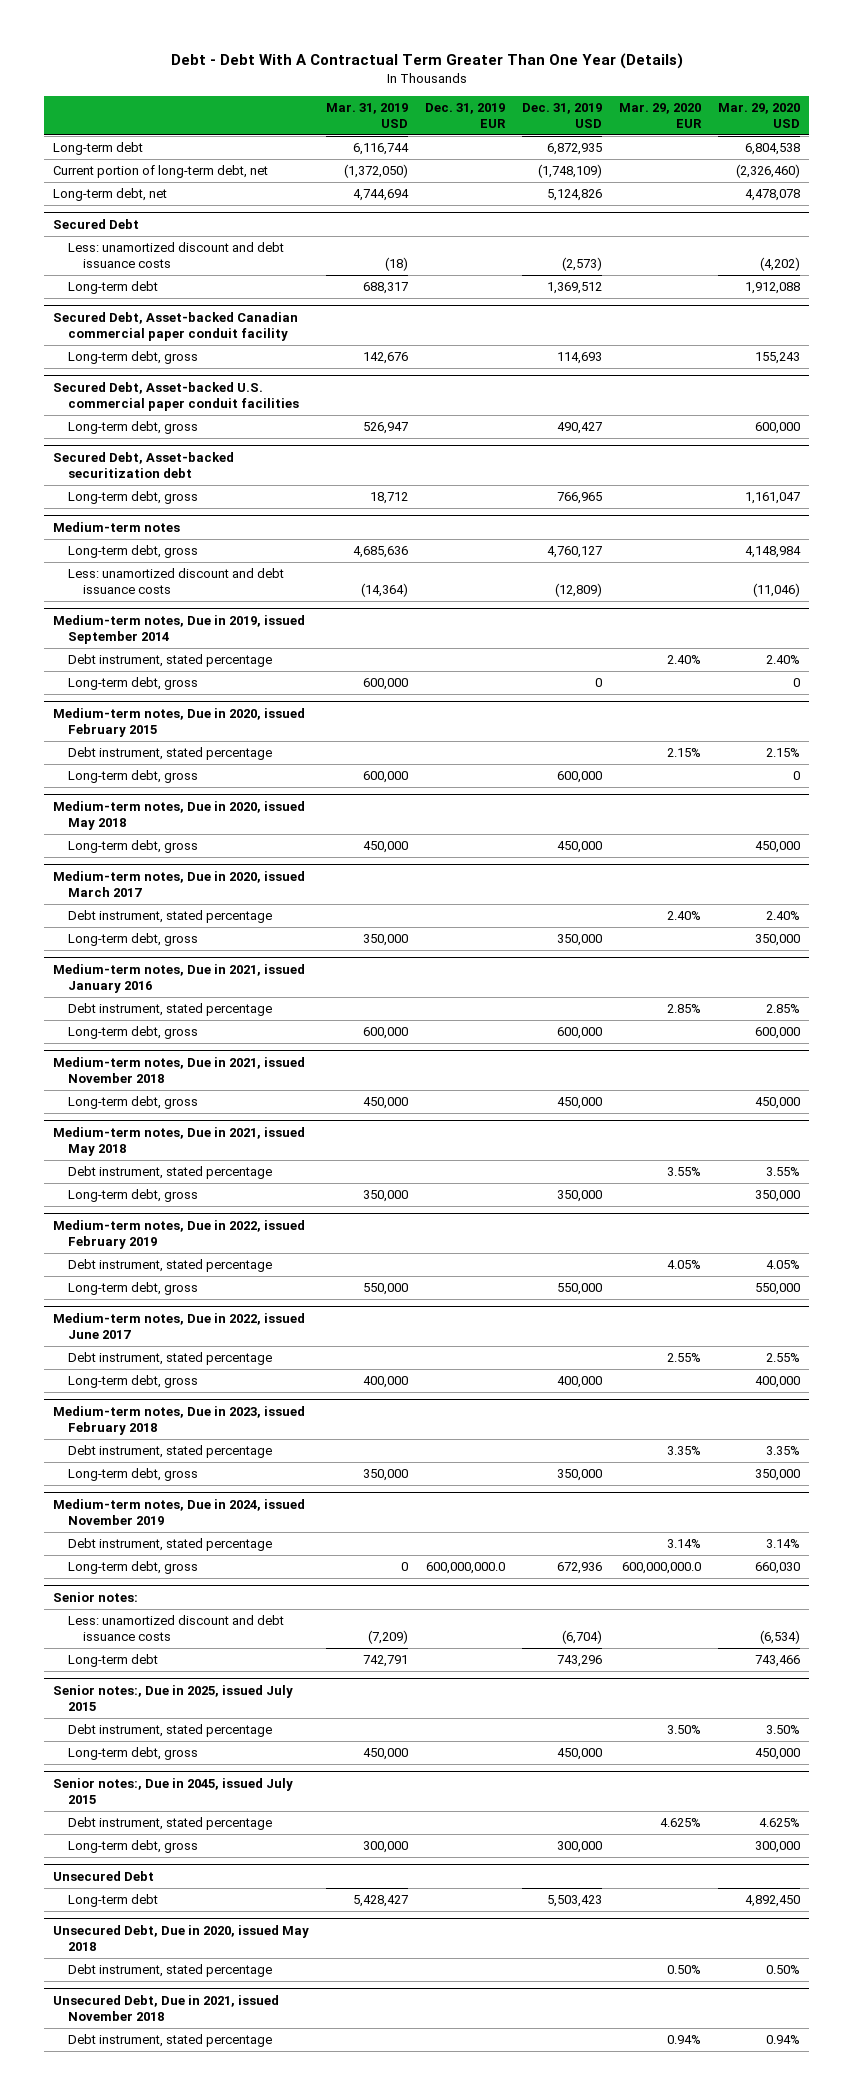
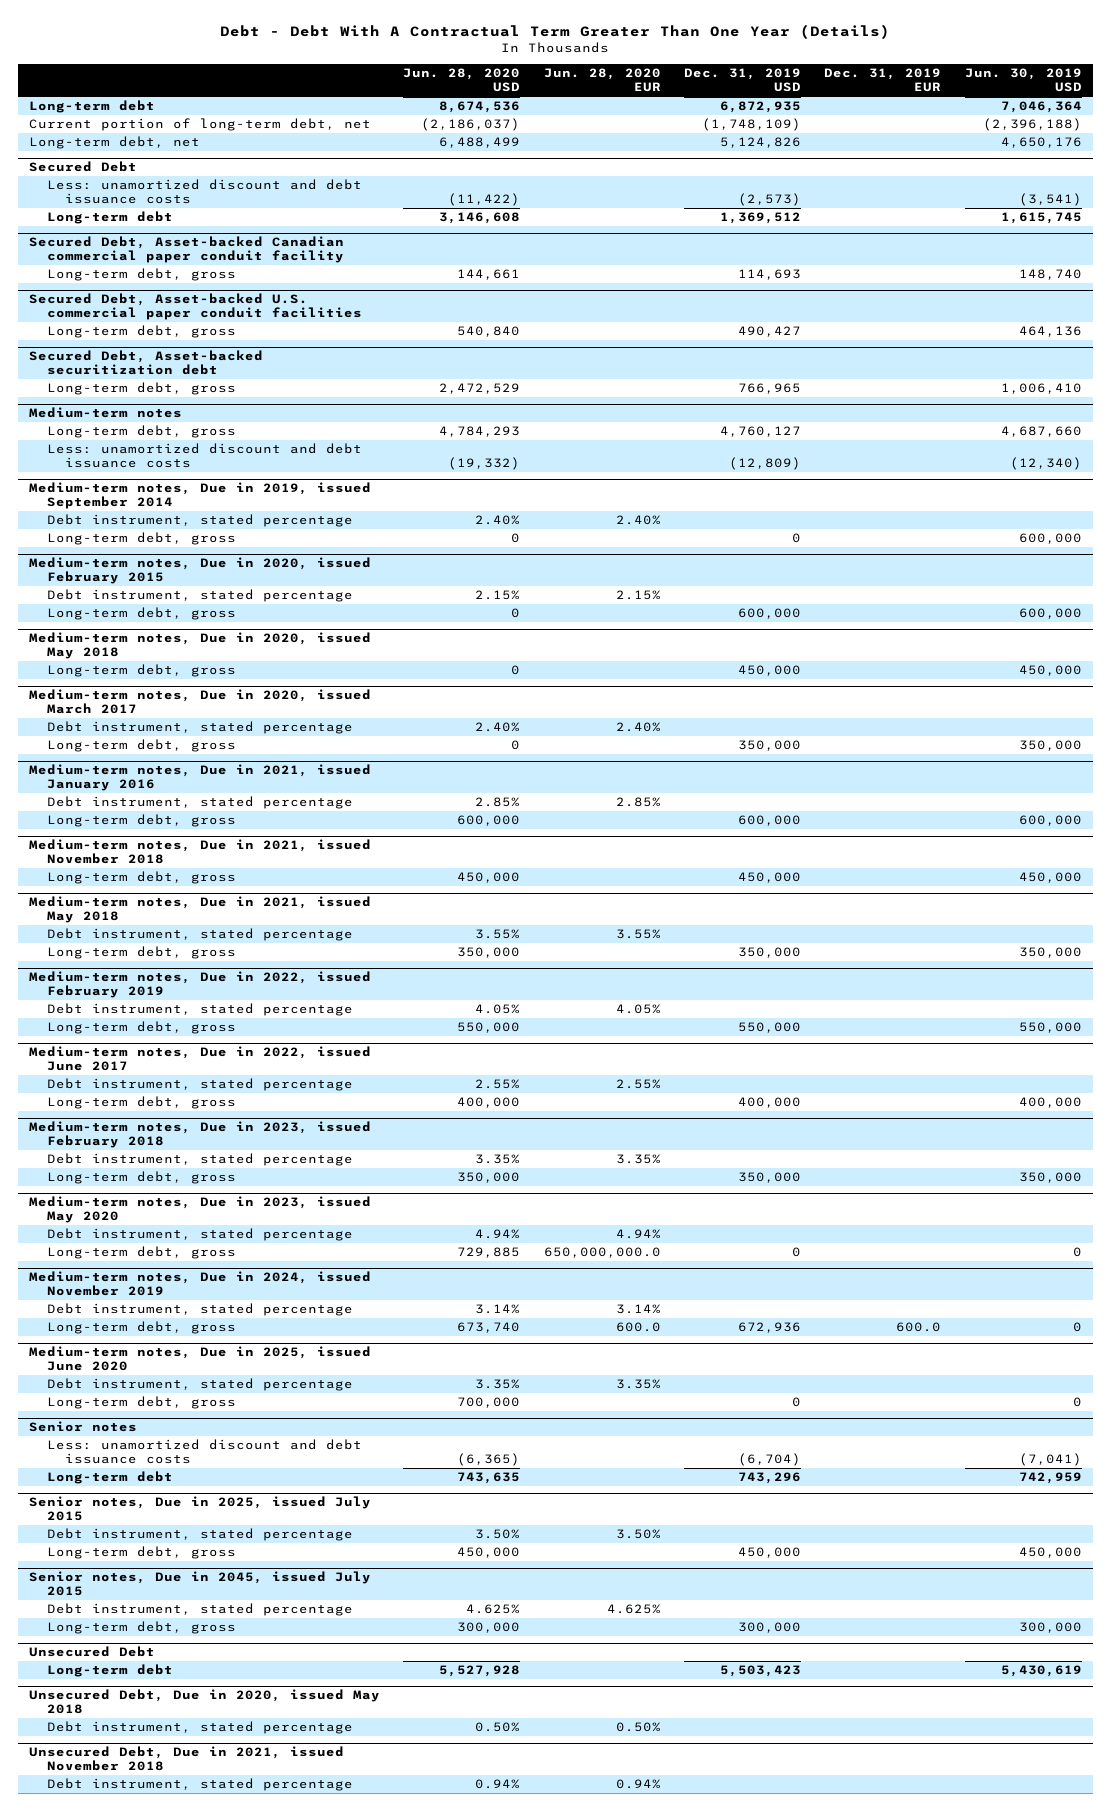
- | Mar. 31, 2019 USD | Dec. 31, 2019 EUR | Dec. 31, 2019 USD | Mar. 29, 2020 EUR | Mar. 29, 2020 USD
+ | Jun. 28, 2020 USD | Jun. 28, 2020 EUR | Dec. 31, 2019 USD | Dec. 31, 2019 EUR | Jun. 30, 2019 USD
+ Medium-term notes, Due in 2023, issued May 2020
+ Debt instrument, stated percentage | 4.94% | 4.94% | | |
+ Long-term debt, gross | 729,885 | 650,000,000.0 | 0 | | 0
@ Medium-term notes, Due in 2024, issued November 2019
- Long-term debt, gross | 0 | 600,000,000.0 | 672,936 | 600,000,000.0 | 660,030
- Senior notes:
@ Medium-term notes, Due in 2024, issued November 2019
+ Long-term debt, gross | 673,740 | 600.0 | 672,936 | 600.0 | 0
+ Medium-term notes, Due in 2025, issued June 2020
+ Debt instrument, stated percentage | 3.35% | 3.35% | | |
+ Long-term debt, gross | 700,000 | | 0 | | 0
+ Senior notes
- Senior notes:, Due in 2025, issued July 2015
+ Senior notes, Due in 2025, issued July 2015
- Senior notes:, Due in 2045, issued July 2015
+ Senior notes, Due in 2045, issued July 2015

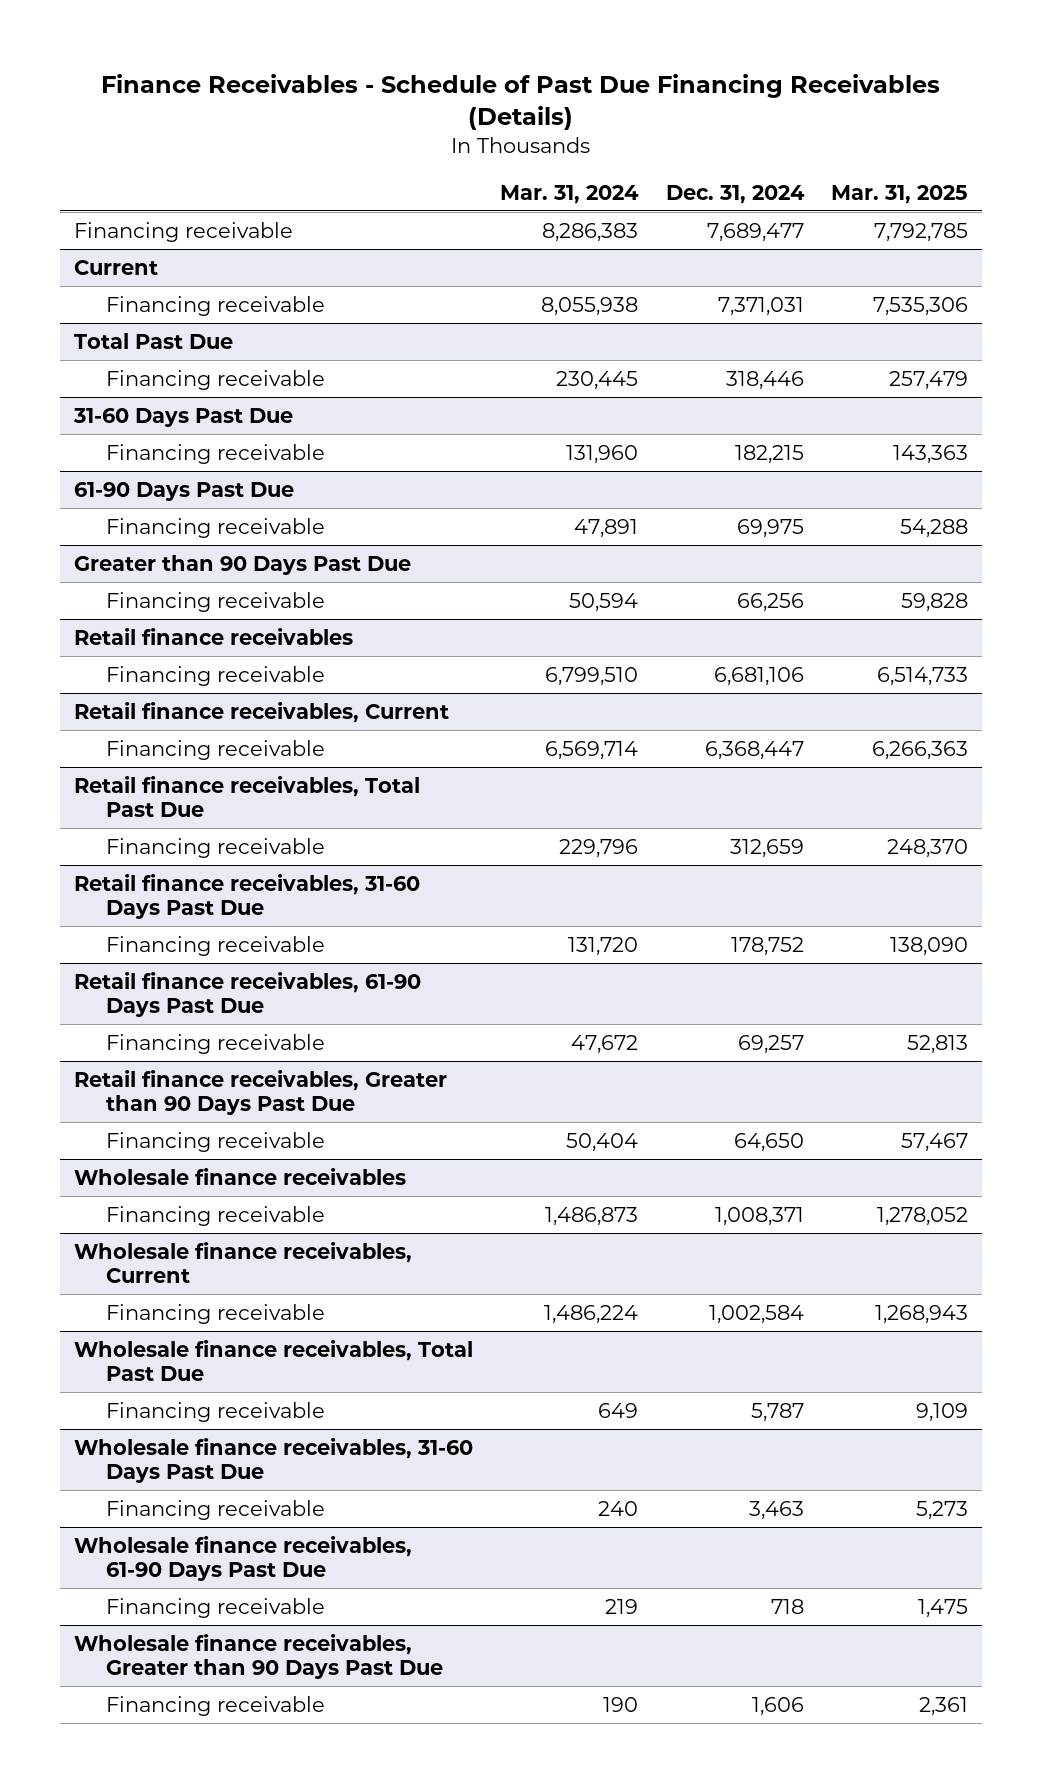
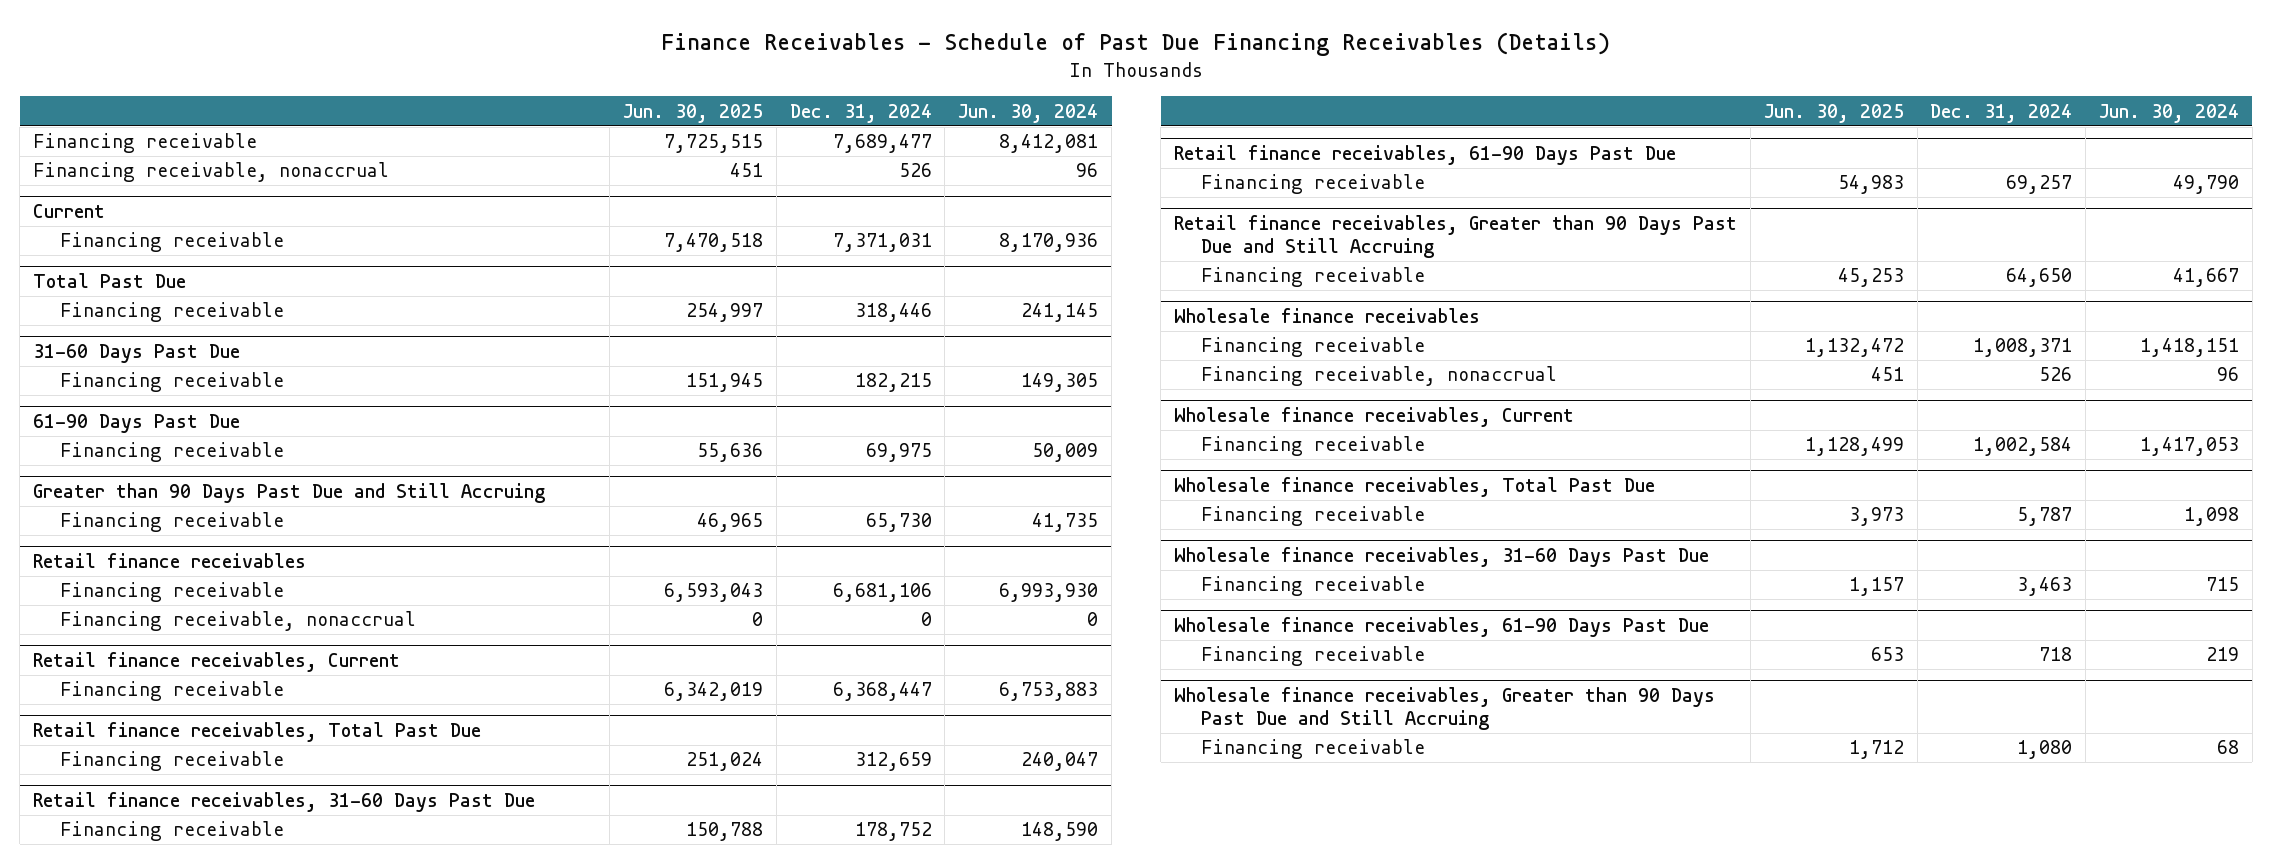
- | Mar. 31, 2024 | Dec. 31, 2024 | Mar. 31, 2025
+ | Jun. 30, 2025 | Dec. 31, 2024 | Jun. 30, 2024
+ Financing receivable, nonaccrual | 451 | 526 | 96
- Greater than 90 Days Past Due
- Financing receivable | 50,594 | 66,256 | 59,828
+ Greater than 90 Days Past Due and Still Accruing
+ Financing receivable | 46,965 | 65,730 | 41,735
@ Retail finance receivables
+ Financing receivable, nonaccrual | 0 | 0 | 0
- Retail finance receivables, Greater than 90 Days Past Due
+ Retail finance receivables, Greater than 90 Days Past Due and Still Accruing
@ Wholesale finance receivables
+ Financing receivable, nonaccrual | 451 | 526 | 96
- Wholesale finance receivables, Greater than 90 Days Past Due
- Financing receivable | 190 | 1,606 | 2,361
+ Wholesale finance receivables, Greater than 90 Days Past Due and Still Accruing
+ Financing receivable | 1,712 | 1,080 | 68

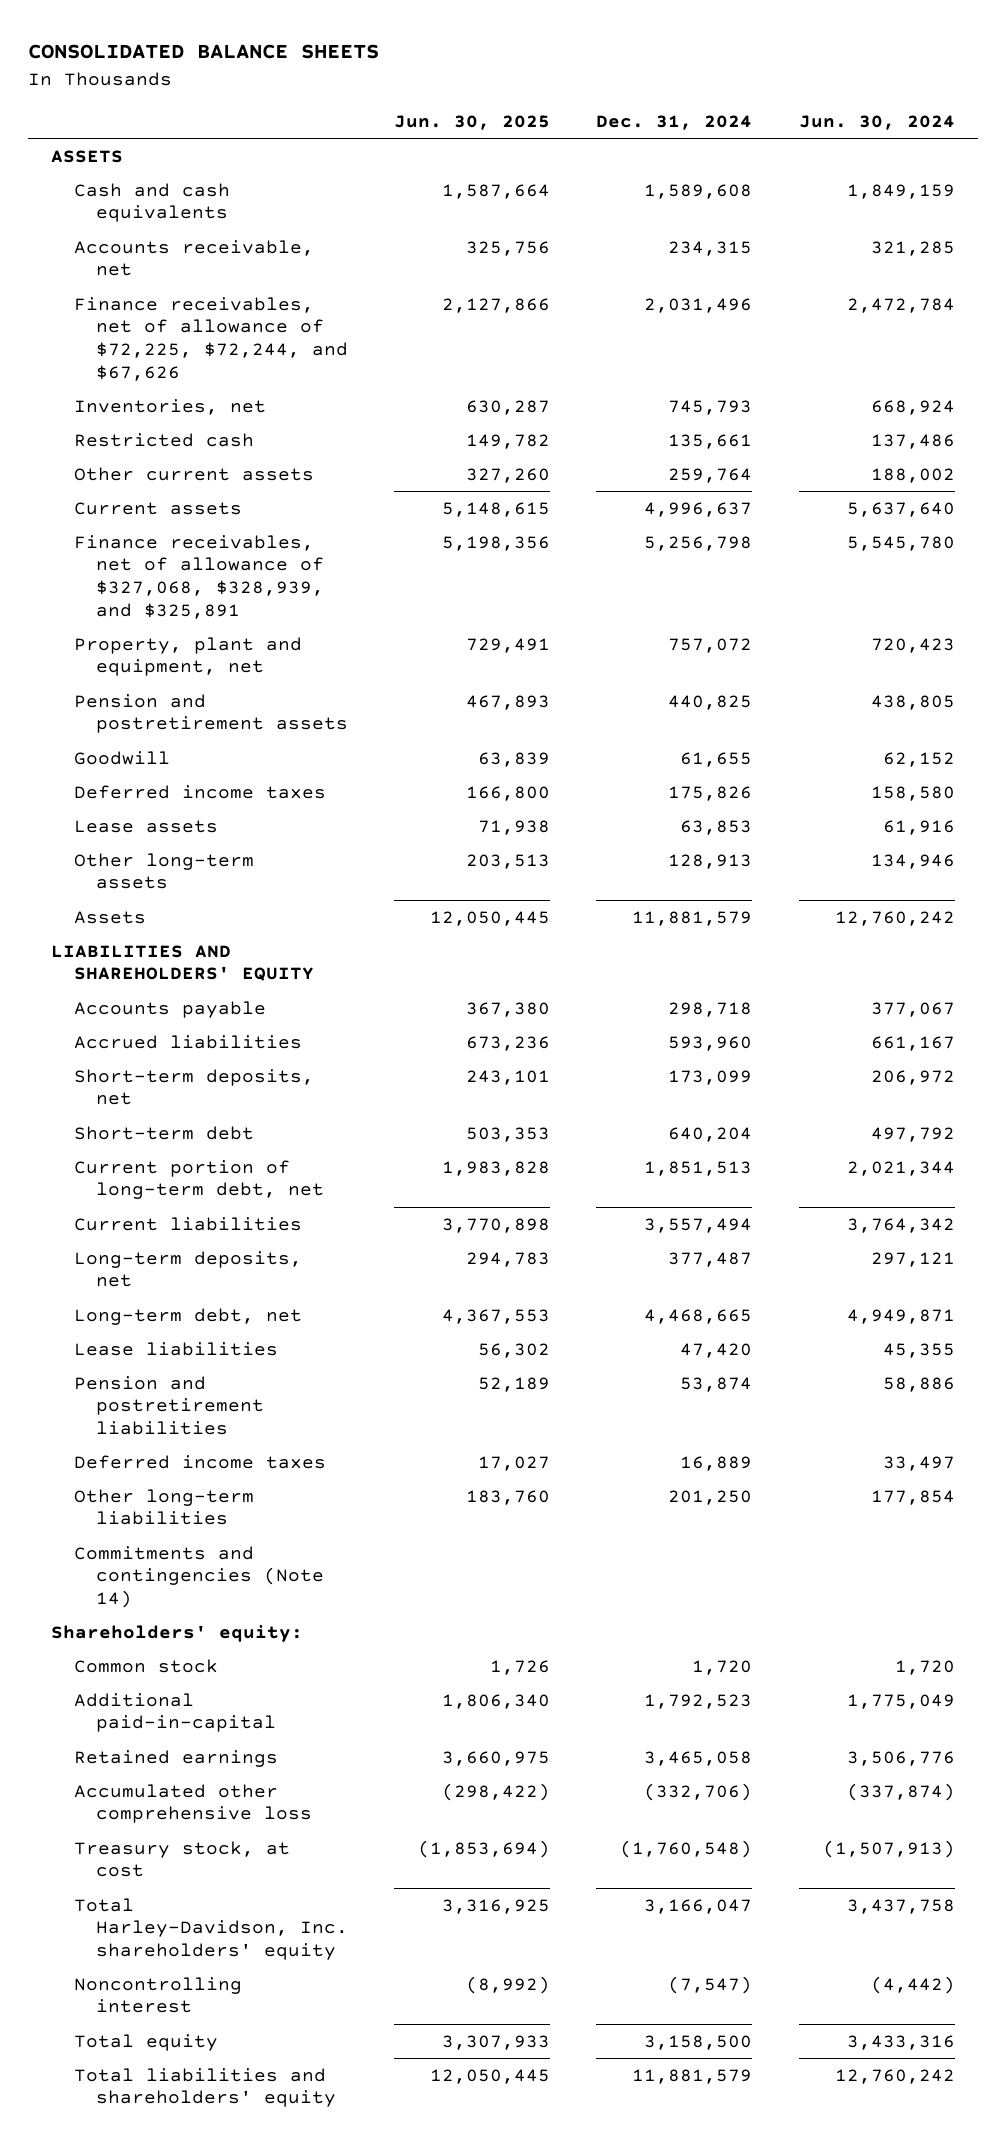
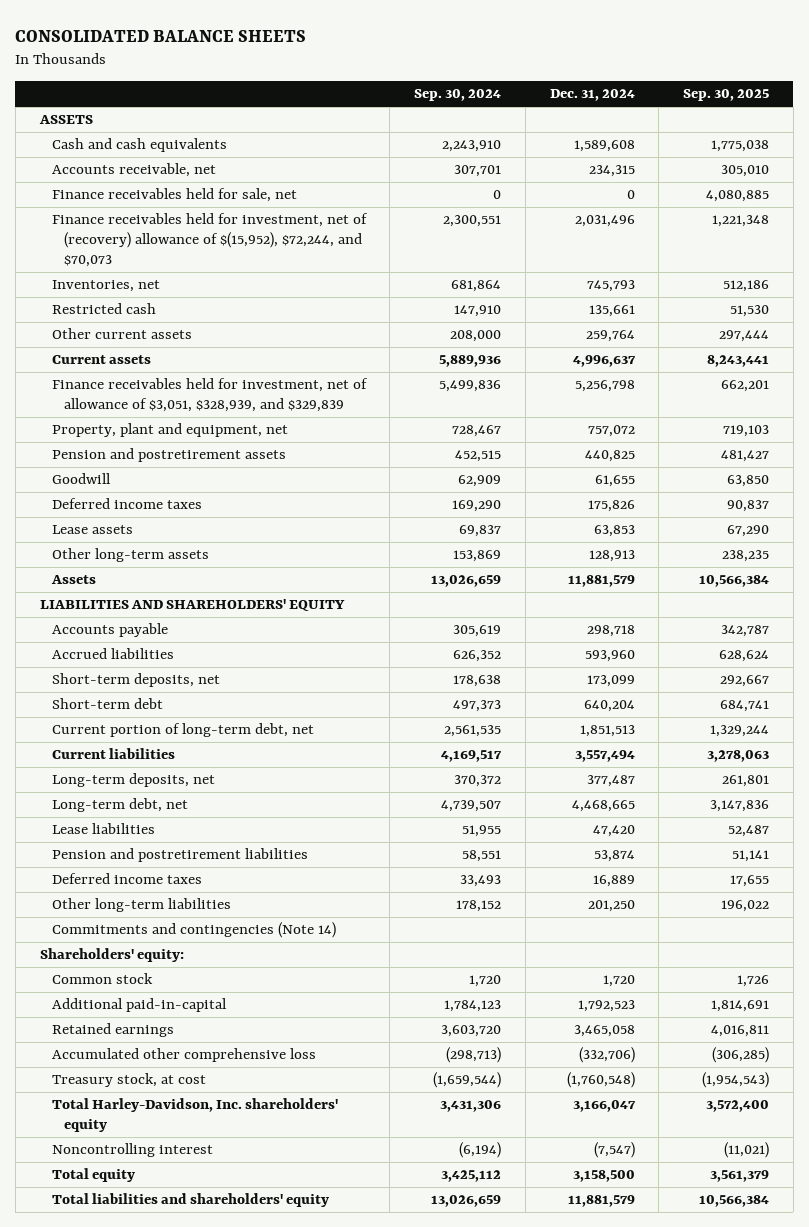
- | Jun. 30, 2025 | Dec. 31, 2024 | Jun. 30, 2024
+ | Sep. 30, 2024 | Dec. 31, 2024 | Sep. 30, 2025
- Finance receivables, net of allowance of $72,225, $72,244, and $67,626 | 2,127,866 | 2,031,496 | 2,472,784
+ Finance receivables held for sale, net | 0 | 0 | 4,080,885
+ Finance receivables held for investment, net of (recovery) allowance of $(15,952), $72,244, and $70,073 | 2,300,551 | 2,031,496 | 1,221,348
- Finance receivables, net of allowance of $327,068, $328,939, and $325,891 | 5,198,356 | 5,256,798 | 5,545,780
+ Finance receivables held for investment, net of allowance of $3,051, $328,939, and $329,839 | 5,499,836 | 5,256,798 | 662,201

